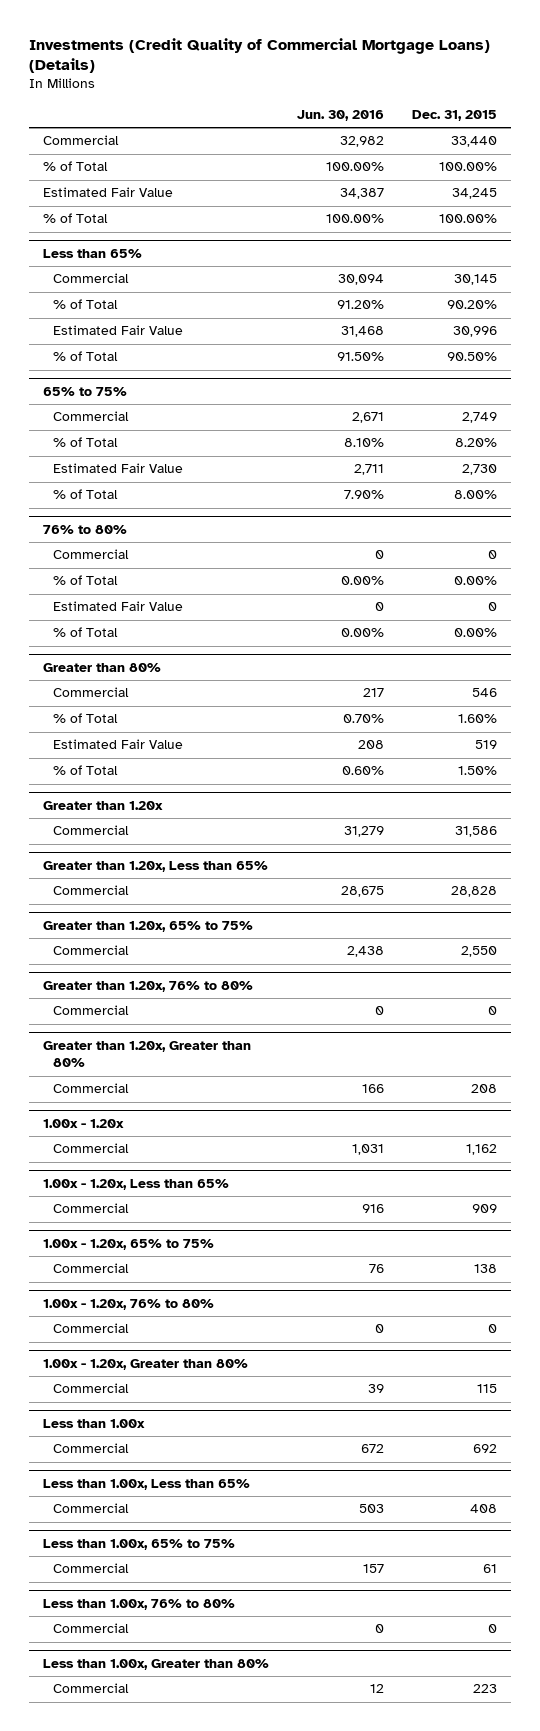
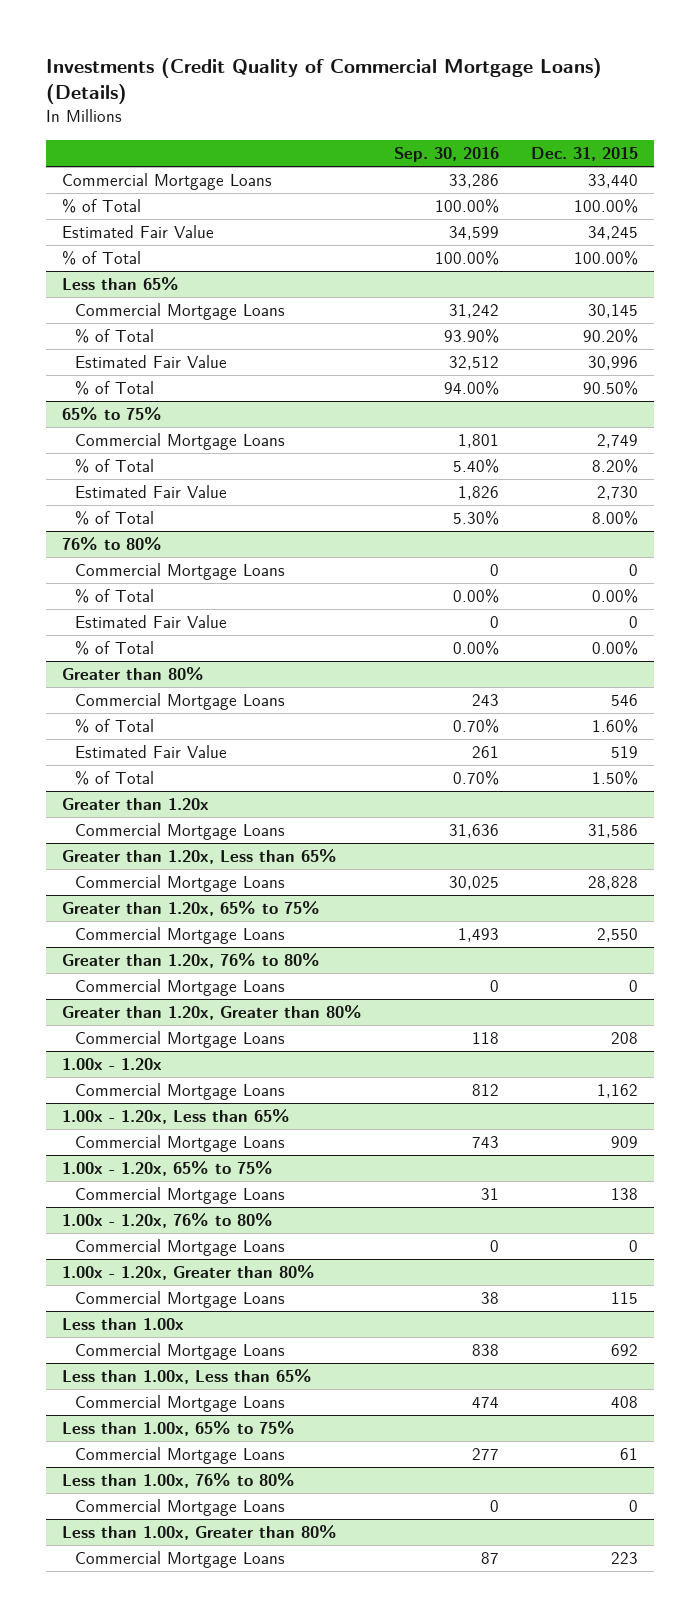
- | Jun. 30, 2016 | Dec. 31, 2015
+ | Sep. 30, 2016 | Dec. 31, 2015
- Commercial | 32,982 | 33,440
+ Commercial Mortgage Loans | 33,286 | 33,440
@ Less than 65%
- Commercial | 30,094 | 30,145
+ Commercial Mortgage Loans | 31,242 | 30,145
@ 65% to 75%
- Commercial | 2,671 | 2,749
+ Commercial Mortgage Loans | 1,801 | 2,749
@ 76% to 80%
- Commercial | 0 | 0
+ Commercial Mortgage Loans | 0 | 0
@ Greater than 80%
- Commercial | 217 | 546
+ Commercial Mortgage Loans | 243 | 546
@ Greater than 1.20x
- Commercial | 31,279 | 31,586
+ Commercial Mortgage Loans | 31,636 | 31,586
@ Greater than 1.20x, Less than 65%
- Commercial | 28,675 | 28,828
+ Commercial Mortgage Loans | 30,025 | 28,828
@ Greater than 1.20x, 65% to 75%
- Commercial | 2,438 | 2,550
+ Commercial Mortgage Loans | 1,493 | 2,550
@ Greater than 1.20x, 76% to 80%
- Commercial | 0 | 0
+ Commercial Mortgage Loans | 0 | 0
@ Greater than 1.20x, Greater than 80%
- Commercial | 166 | 208
+ Commercial Mortgage Loans | 118 | 208
@ 1.00x - 1.20x
- Commercial | 1,031 | 1,162
+ Commercial Mortgage Loans | 812 | 1,162
@ 1.00x - 1.20x, Less than 65%
- Commercial | 916 | 909
+ Commercial Mortgage Loans | 743 | 909
@ 1.00x - 1.20x, 65% to 75%
- Commercial | 76 | 138
+ Commercial Mortgage Loans | 31 | 138
@ 1.00x - 1.20x, 76% to 80%
- Commercial | 0 | 0
+ Commercial Mortgage Loans | 0 | 0
@ 1.00x - 1.20x, Greater than 80%
- Commercial | 39 | 115
+ Commercial Mortgage Loans | 38 | 115
@ Less than 1.00x
- Commercial | 672 | 692
+ Commercial Mortgage Loans | 838 | 692
@ Less than 1.00x, Less than 65%
- Commercial | 503 | 408
+ Commercial Mortgage Loans | 474 | 408
@ Less than 1.00x, 65% to 75%
- Commercial | 157 | 61
+ Commercial Mortgage Loans | 277 | 61
@ Less than 1.00x, 76% to 80%
- Commercial | 0 | 0
+ Commercial Mortgage Loans | 0 | 0
@ Less than 1.00x, Greater than 80%
- Commercial | 12 | 223
+ Commercial Mortgage Loans | 87 | 223

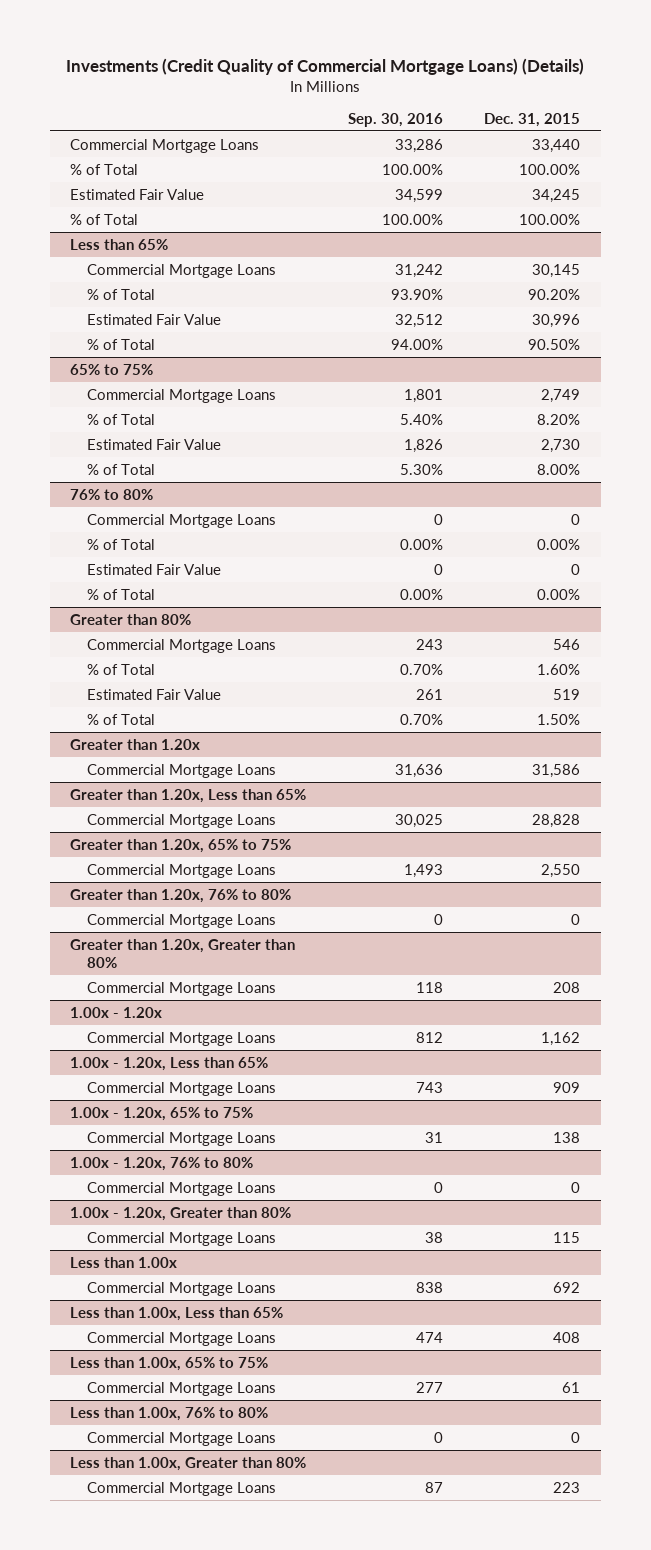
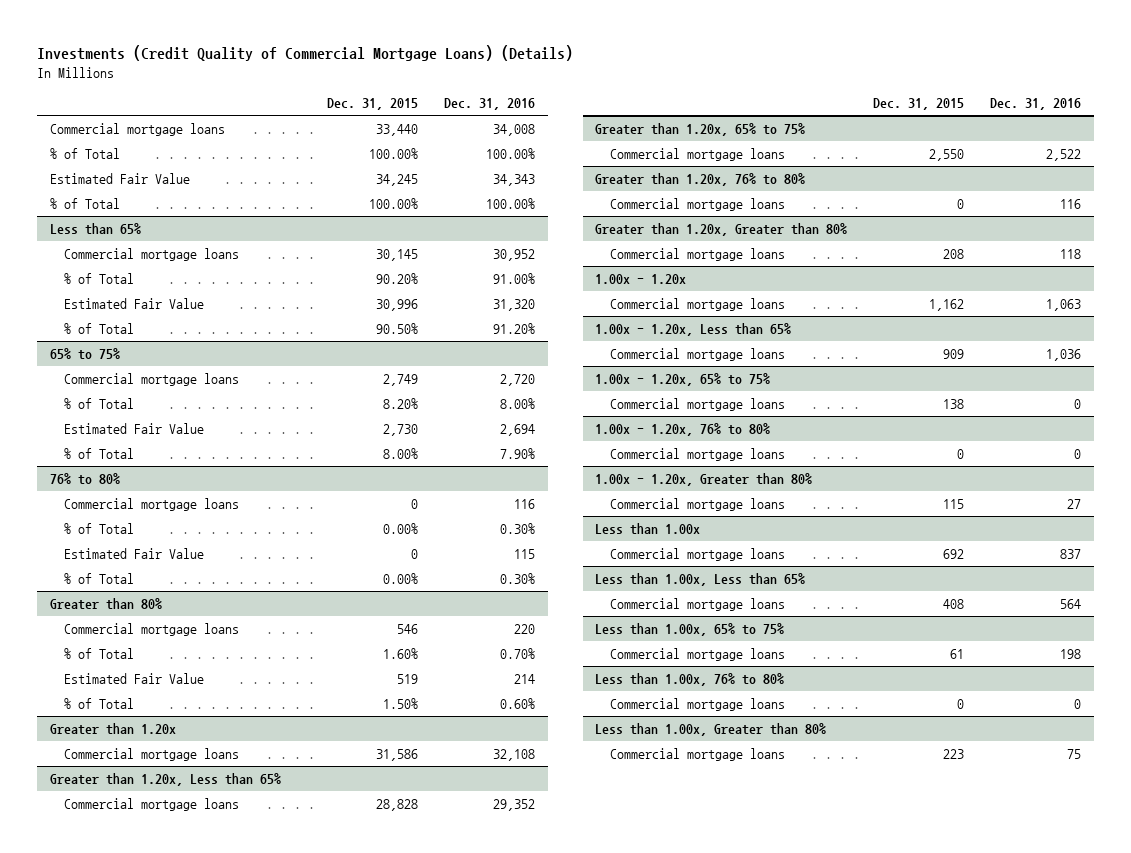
- | Sep. 30, 2016 | Dec. 31, 2015
+ | Dec. 31, 2015 | Dec. 31, 2016
- Commercial Mortgage Loans | 33,286 | 33,440
+ Commercial mortgage loans | 33,440 | 34,008
@ Less than 65%
- Commercial Mortgage Loans | 31,242 | 30,145
+ Commercial mortgage loans | 30,145 | 30,952
@ 65% to 75%
- Commercial Mortgage Loans | 1,801 | 2,749
+ Commercial mortgage loans | 2,749 | 2,720
@ 76% to 80%
- Commercial Mortgage Loans | 0 | 0
+ Commercial mortgage loans | 0 | 116
@ Greater than 80%
- Commercial Mortgage Loans | 243 | 546
+ Commercial mortgage loans | 546 | 220
@ Greater than 1.20x
- Commercial Mortgage Loans | 31,636 | 31,586
+ Commercial mortgage loans | 31,586 | 32,108
@ Greater than 1.20x, Less than 65%
- Commercial Mortgage Loans | 30,025 | 28,828
+ Commercial mortgage loans | 28,828 | 29,352
@ Greater than 1.20x, 65% to 75%
- Commercial Mortgage Loans | 1,493 | 2,550
+ Commercial mortgage loans | 2,550 | 2,522
@ Greater than 1.20x, 76% to 80%
- Commercial Mortgage Loans | 0 | 0
+ Commercial mortgage loans | 0 | 116
@ Greater than 1.20x, Greater than 80%
- Commercial Mortgage Loans | 118 | 208
+ Commercial mortgage loans | 208 | 118
@ 1.00x - 1.20x
- Commercial Mortgage Loans | 812 | 1,162
+ Commercial mortgage loans | 1,162 | 1,063
@ 1.00x - 1.20x, Less than 65%
- Commercial Mortgage Loans | 743 | 909
+ Commercial mortgage loans | 909 | 1,036
@ 1.00x - 1.20x, 65% to 75%
- Commercial Mortgage Loans | 31 | 138
+ Commercial mortgage loans | 138 | 0
@ 1.00x - 1.20x, 76% to 80%
- Commercial Mortgage Loans | 0 | 0
+ Commercial mortgage loans | 0 | 0
@ 1.00x - 1.20x, Greater than 80%
- Commercial Mortgage Loans | 38 | 115
+ Commercial mortgage loans | 115 | 27
@ Less than 1.00x
- Commercial Mortgage Loans | 838 | 692
+ Commercial mortgage loans | 692 | 837
@ Less than 1.00x, Less than 65%
- Commercial Mortgage Loans | 474 | 408
+ Commercial mortgage loans | 408 | 564
@ Less than 1.00x, 65% to 75%
- Commercial Mortgage Loans | 277 | 61
+ Commercial mortgage loans | 61 | 198
@ Less than 1.00x, 76% to 80%
- Commercial Mortgage Loans | 0 | 0
+ Commercial mortgage loans | 0 | 0
@ Less than 1.00x, Greater than 80%
- Commercial Mortgage Loans | 87 | 223
+ Commercial mortgage loans | 223 | 75

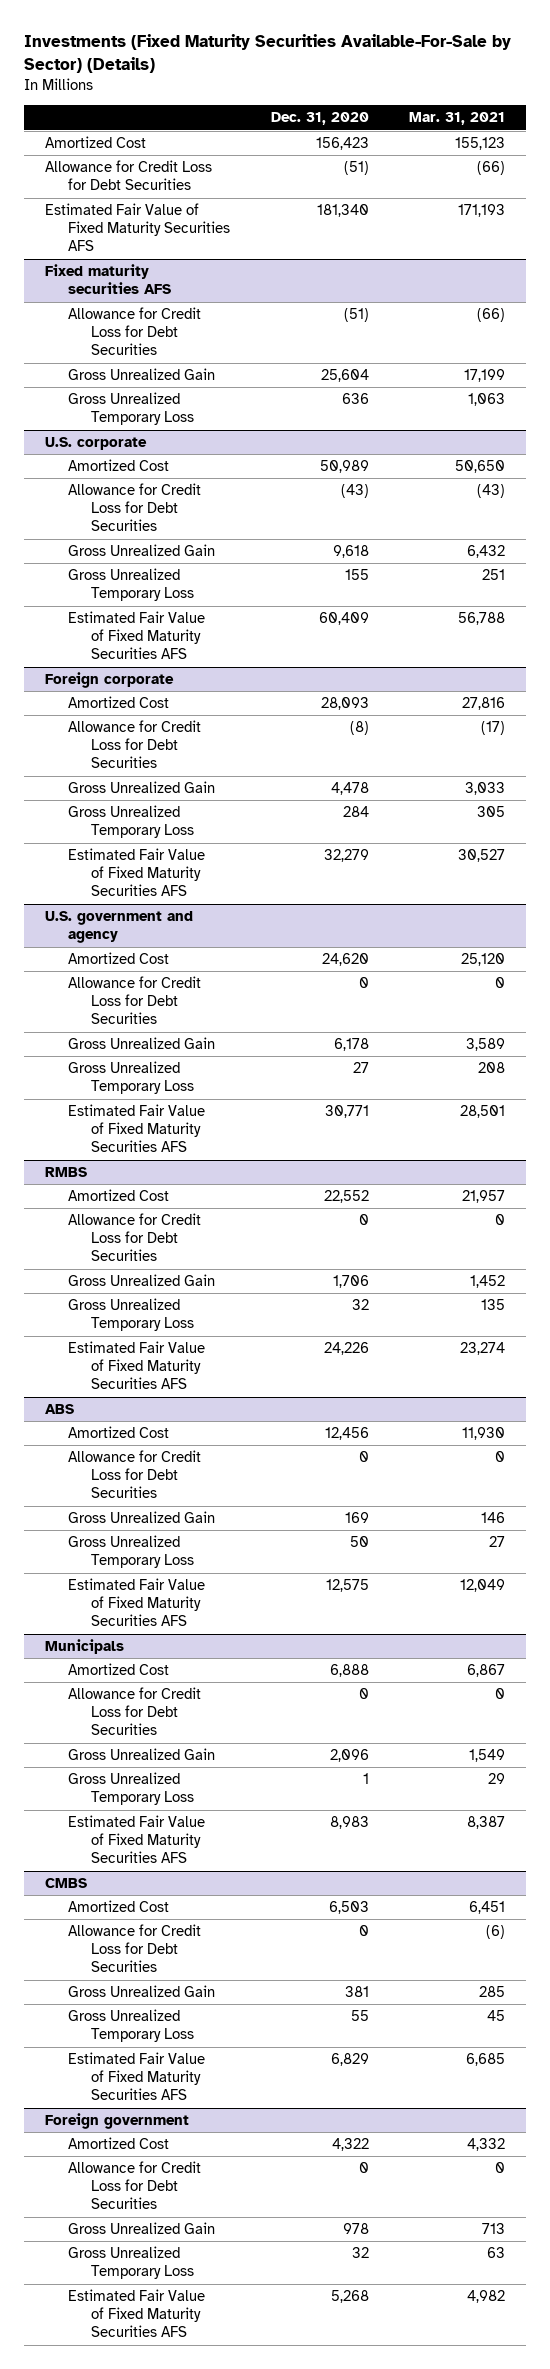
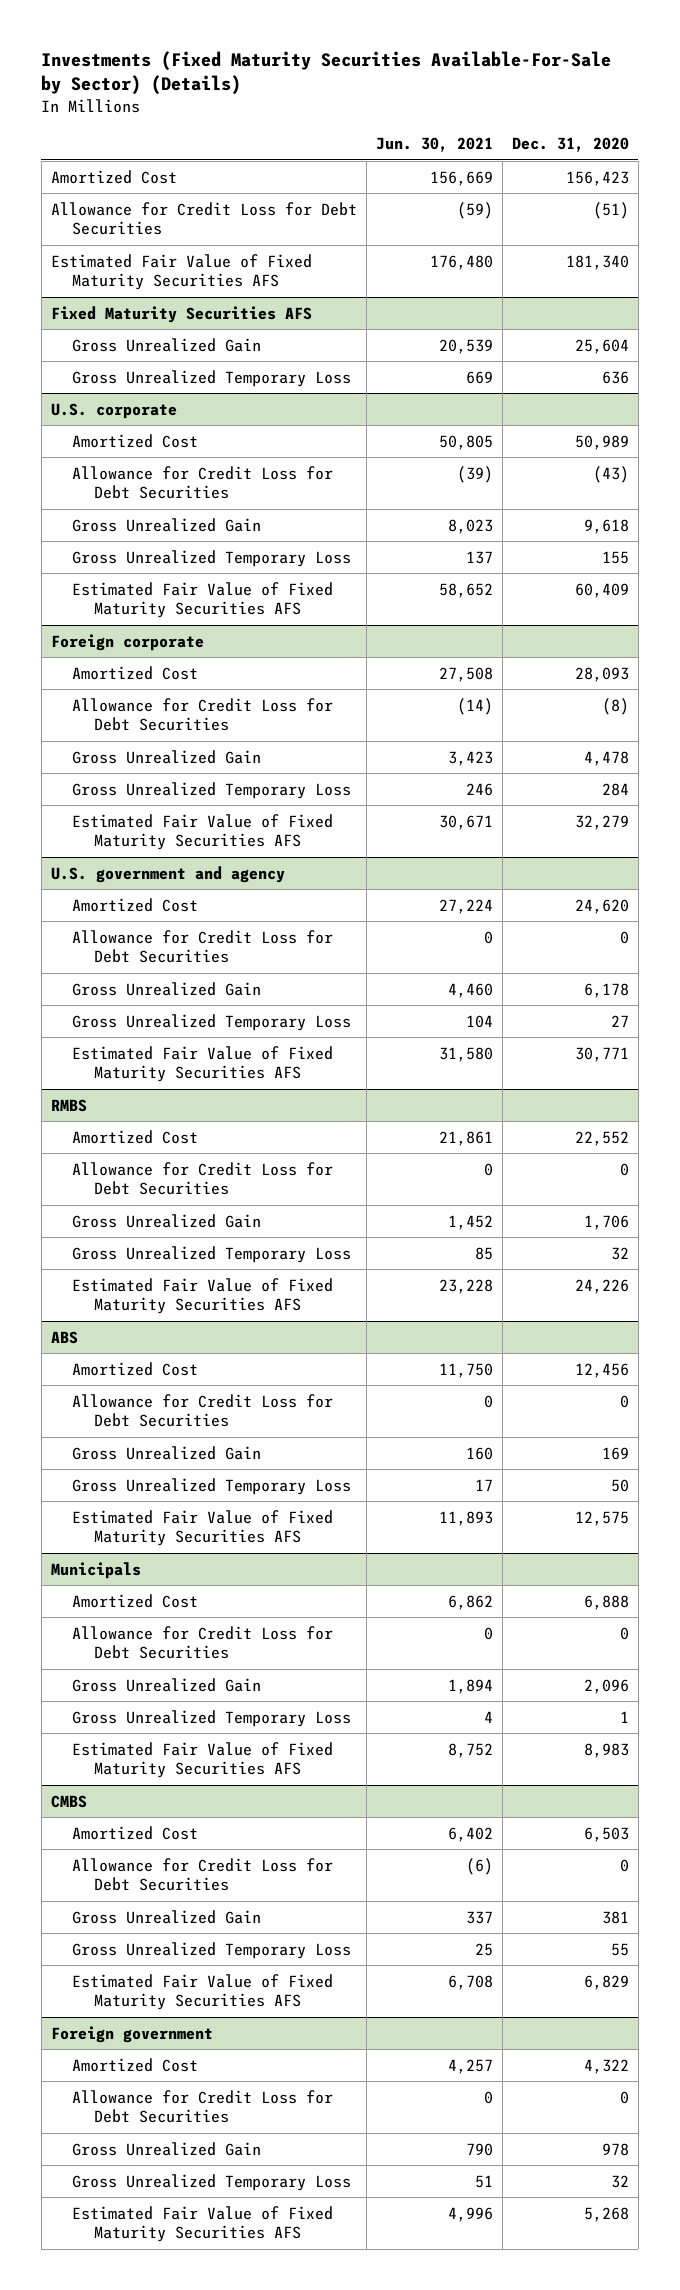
- | Dec. 31, 2020 | Mar. 31, 2021
+ | Jun. 30, 2021 | Dec. 31, 2020
- Fixed maturity securities AFS
- Allowance for Credit Loss for Debt Securities | (51) | (66)
+ Fixed Maturity Securities AFS

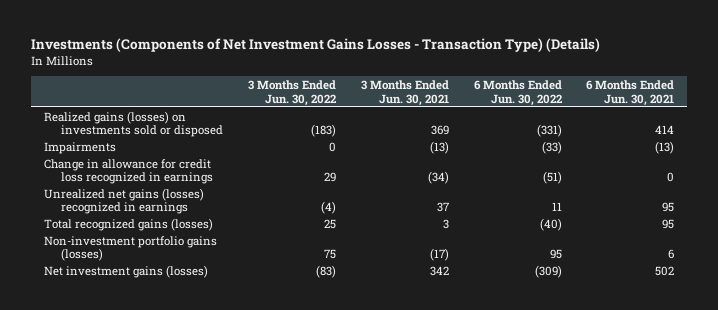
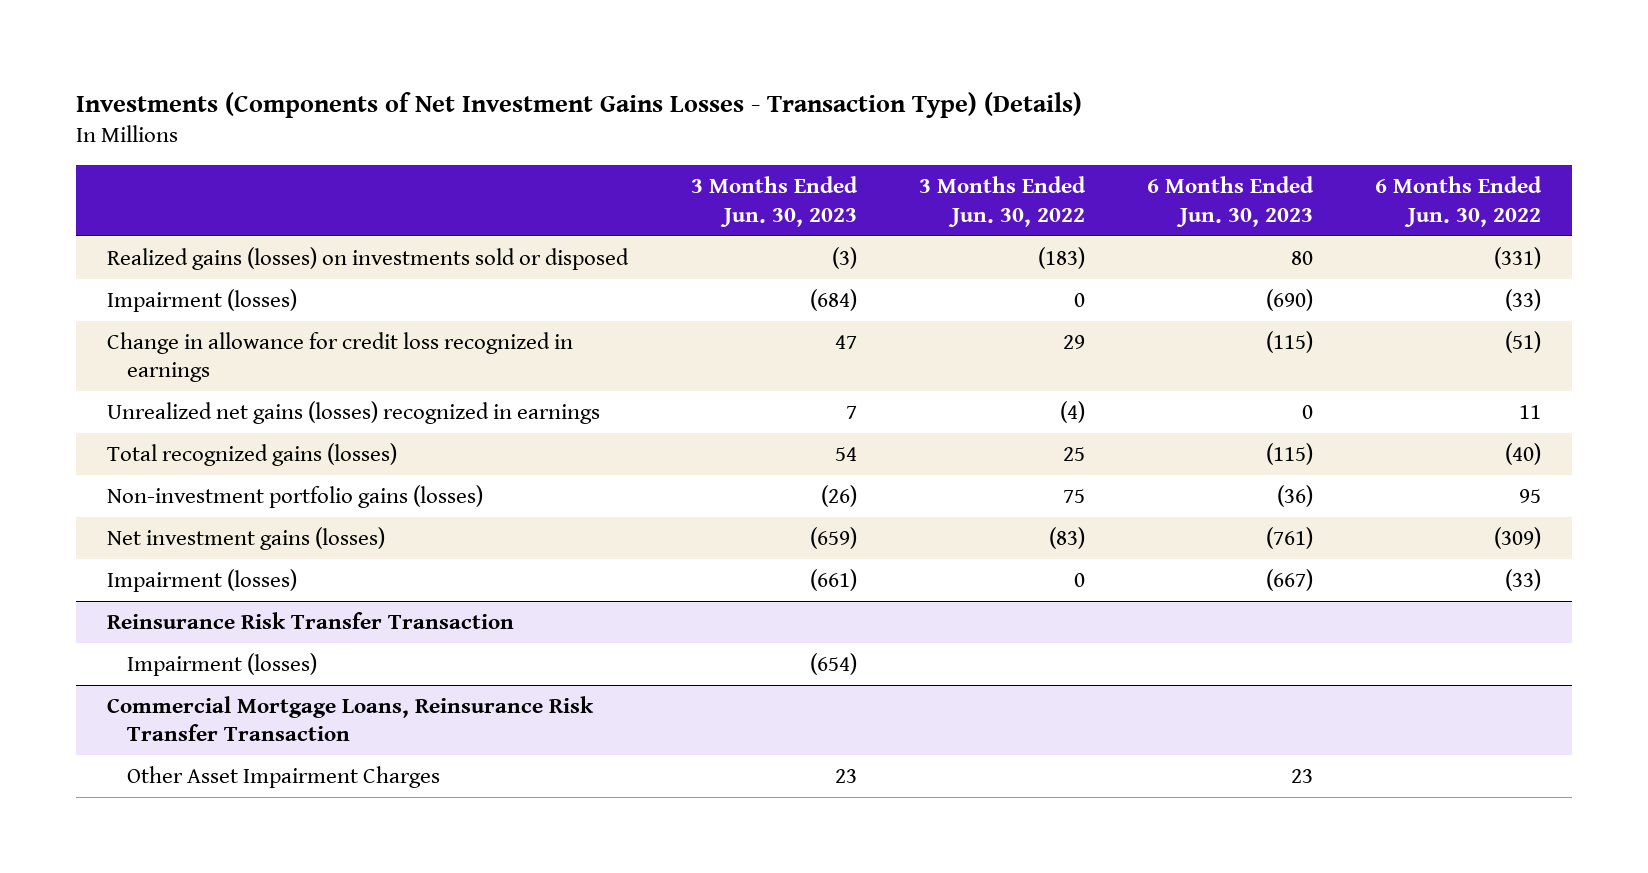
- | 3 Months Ended Jun. 30, 2022 | 3 Months Ended Jun. 30, 2021 | 6 Months Ended Jun. 30, 2022 | 6 Months Ended Jun. 30, 2021
+ | 3 Months Ended Jun. 30, 2023 | 3 Months Ended Jun. 30, 2022 | 6 Months Ended Jun. 30, 2023 | 6 Months Ended Jun. 30, 2022
- Impairments | 0 | (13) | (33) | (13)
+ Impairment (losses) | (684) | 0 | (690) | (33)
+ Impairment (losses) | (661) | 0 | (667) | (33)
+ Reinsurance Risk Transfer Transaction
+ Impairment (losses) | (654) | | |
+ Commercial Mortgage Loans, Reinsurance Risk Transfer Transaction
+ Other Asset Impairment Charges | 23 | | 23 |

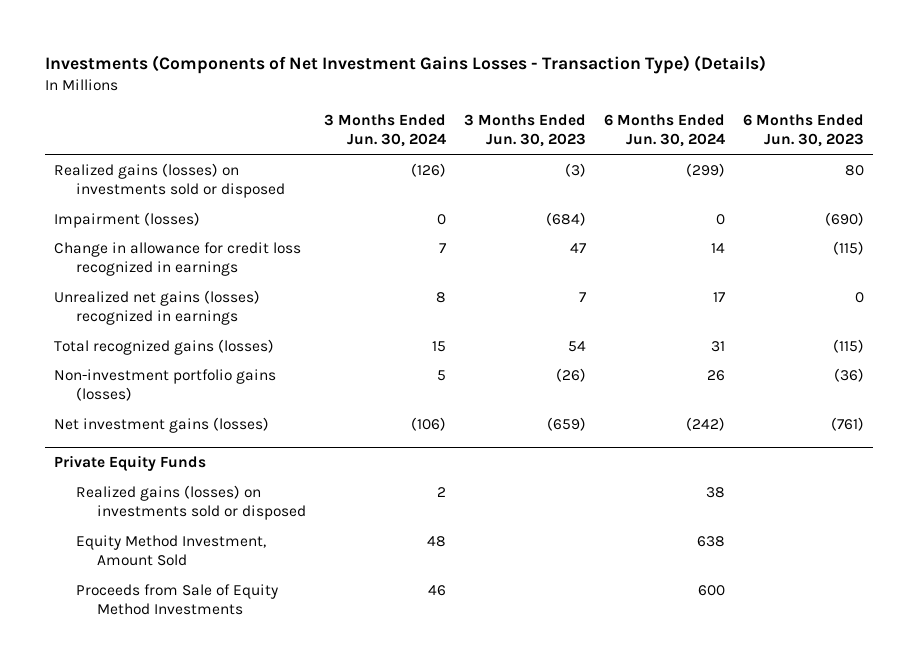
- | 3 Months Ended Jun. 30, 2023 | 3 Months Ended Jun. 30, 2022 | 6 Months Ended Jun. 30, 2023 | 6 Months Ended Jun. 30, 2022
+ | 3 Months Ended Jun. 30, 2024 | 3 Months Ended Jun. 30, 2023 | 6 Months Ended Jun. 30, 2024 | 6 Months Ended Jun. 30, 2023
- Impairment (losses) | (661) | 0 | (667) | (33)
- Reinsurance Risk Transfer Transaction
- Impairment (losses) | (654) | | |
- Commercial Mortgage Loans, Reinsurance Risk Transfer Transaction
- Other Asset Impairment Charges | 23 | | 23 |
+ Private Equity Funds
+ Realized gains (losses) on investments sold or disposed | 2 | | 38 |
+ Equity Method Investment, Amount Sold | 48 | | 638 |
+ Proceeds from Sale of Equity Method Investments | 46 | | 600 |

